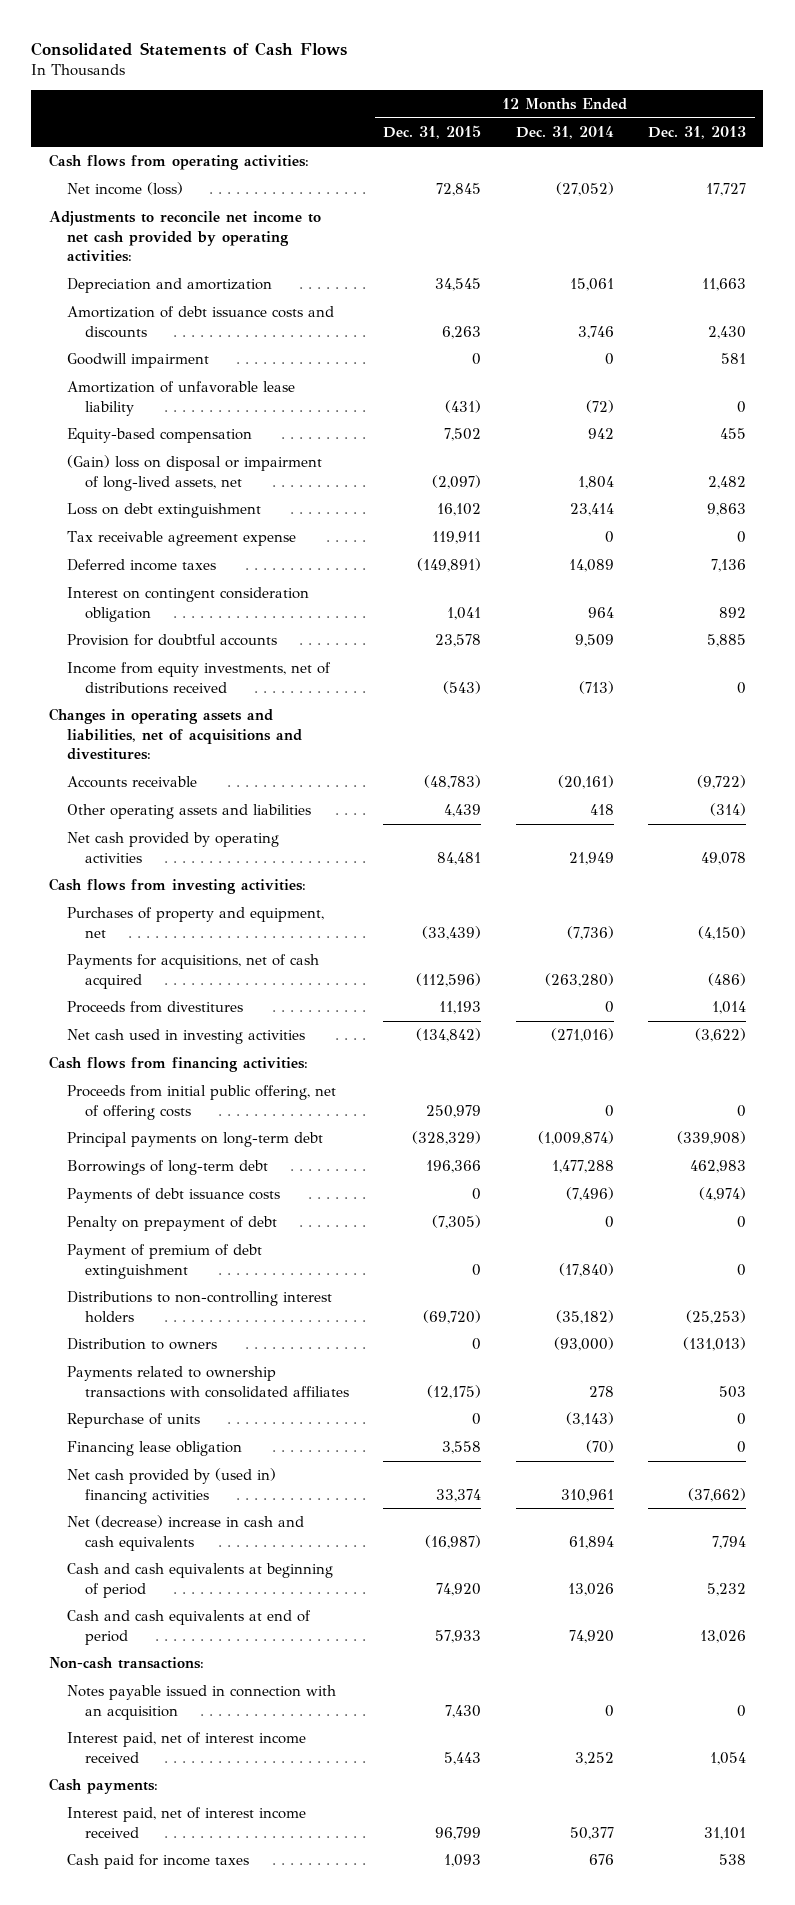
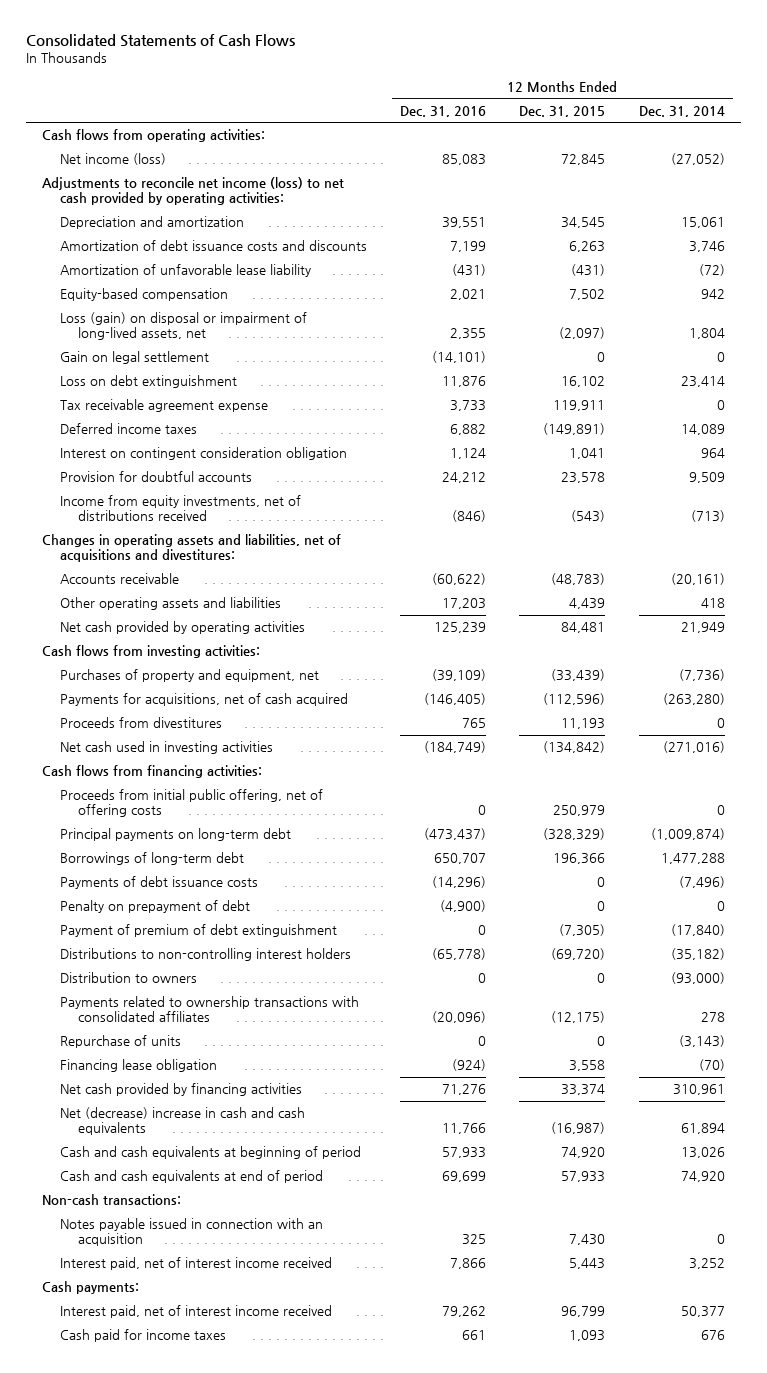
- | 12 Months Ended Dec. 31, 2015 | 12 Months Ended Dec. 31, 2014 | 12 Months Ended Dec. 31, 2013
+ | 12 Months Ended Dec. 31, 2016 | 12 Months Ended Dec. 31, 2015 | 12 Months Ended Dec. 31, 2014
- Adjustments to reconcile net income to net cash provided by operating activities:
+ Adjustments to reconcile net income (loss) to net cash provided by operating activities:
- Goodwill impairment | 0 | 0 | 581
- (Gain) loss on disposal or impairment of long-lived assets, net | (2,097) | 1,804 | 2,482
+ Loss (gain) on disposal or impairment of long-lived assets, net | 2,355 | (2,097) | 1,804
+ Gain on legal settlement | (14,101) | 0 | 0
- Penalty on prepayment of debt | (7,305) | 0 | 0
- Payment of premium of debt extinguishment | 0 | (17,840) | 0
+ Penalty on prepayment of debt | (4,900) | 0 | 0
+ Payment of premium of debt extinguishment | 0 | (7,305) | (17,840)
- Net cash provided by (used in) financing activities | 33,374 | 310,961 | (37,662)
+ Net cash provided by financing activities | 71,276 | 33,374 | 310,961

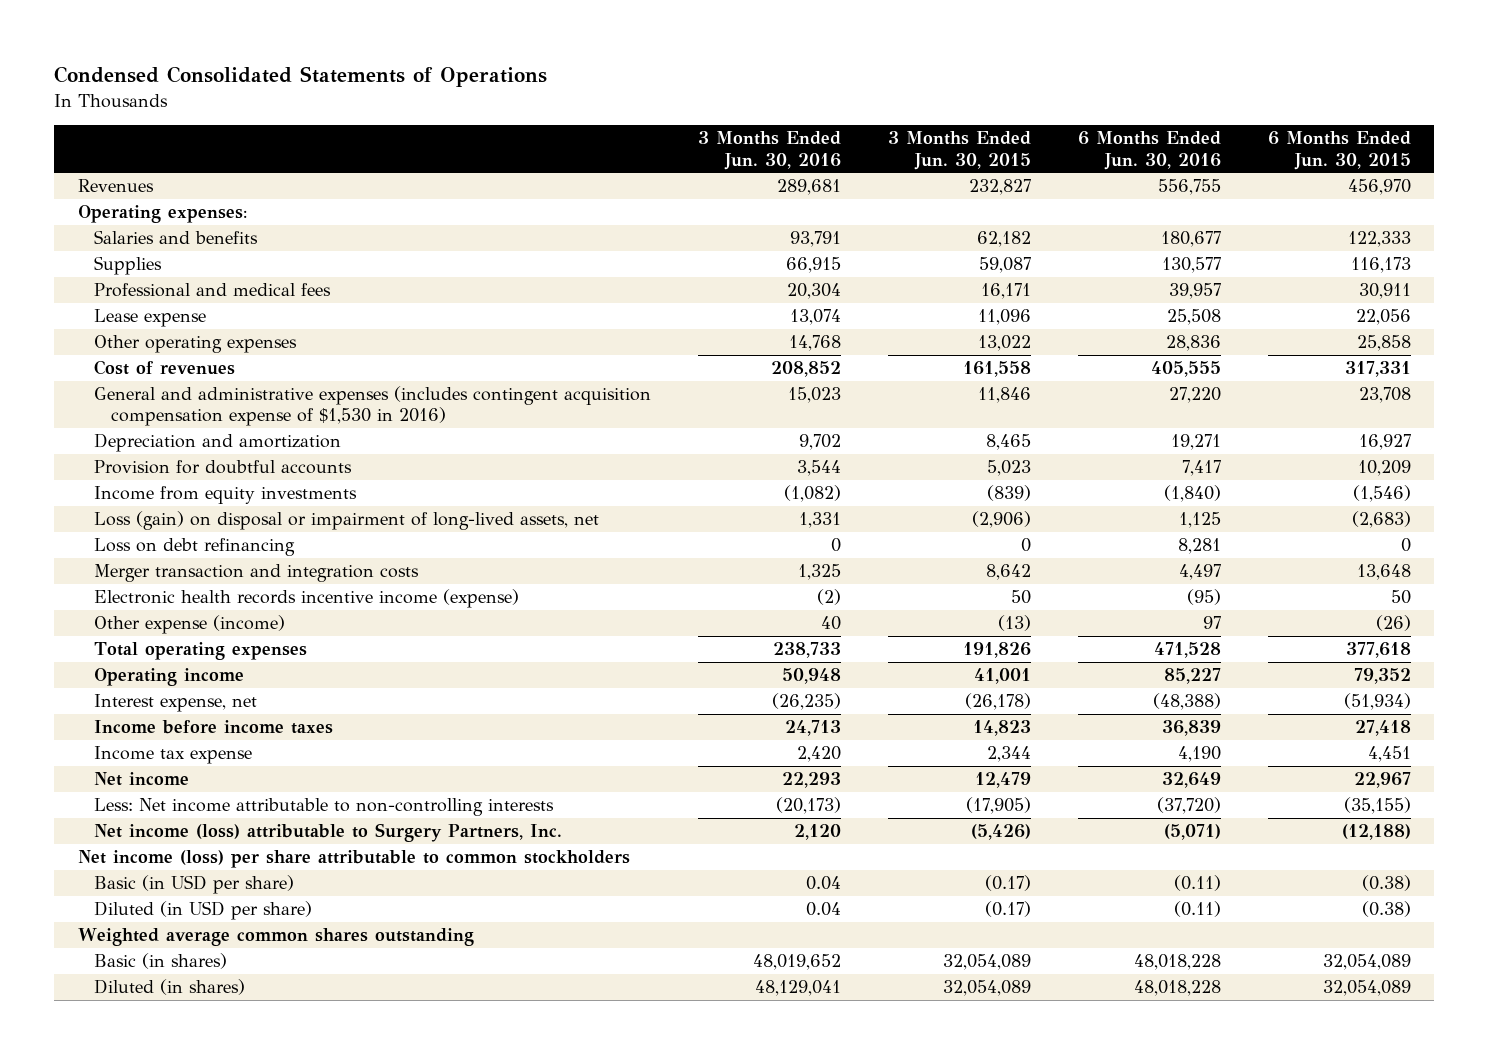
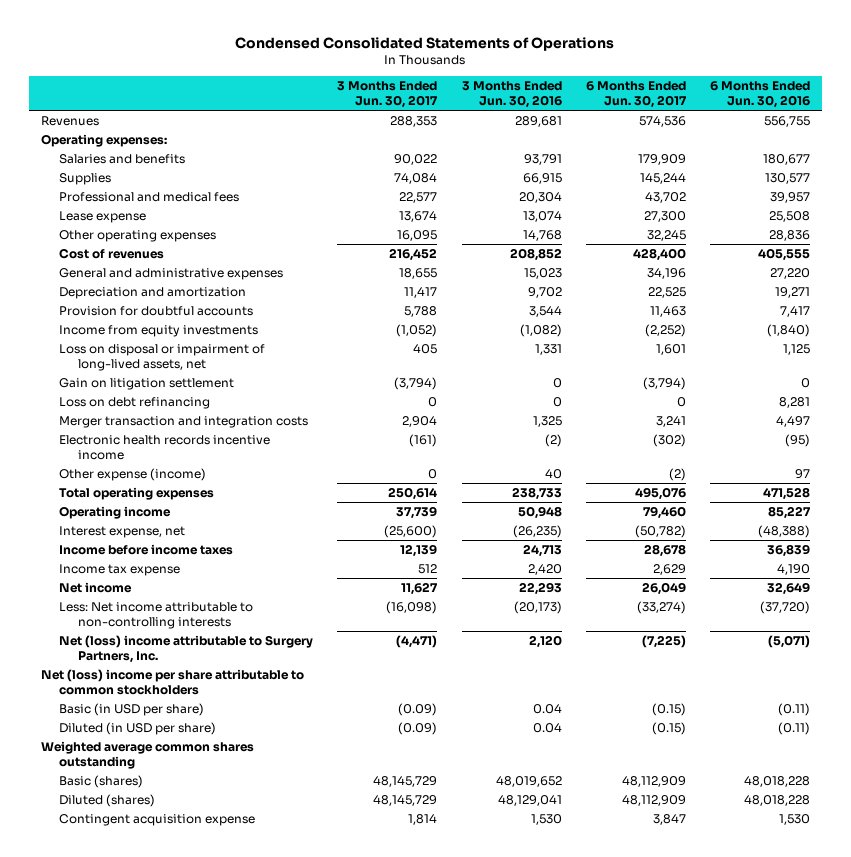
- | 3 Months Ended Jun. 30, 2016 | 3 Months Ended Jun. 30, 2015 | 6 Months Ended Jun. 30, 2016 | 6 Months Ended Jun. 30, 2015
+ | 3 Months Ended Jun. 30, 2017 | 3 Months Ended Jun. 30, 2016 | 6 Months Ended Jun. 30, 2017 | 6 Months Ended Jun. 30, 2016
- General and administrative expenses (includes contingent acquisition compensation expense of $1,530 in 2016) | 15,023 | 11,846 | 27,220 | 23,708
+ General and administrative expenses | 18,655 | 15,023 | 34,196 | 27,220
- Loss (gain) on disposal or impairment of long-lived assets, net | 1,331 | (2,906) | 1,125 | (2,683)
+ Loss on disposal or impairment of long-lived assets, net | 405 | 1,331 | 1,601 | 1,125
+ Gain on litigation settlement | (3,794) | 0 | (3,794) | 0
- Electronic health records incentive income (expense) | (2) | 50 | (95) | 50
+ Electronic health records incentive income | (161) | (2) | (302) | (95)
- Net income (loss) attributable to Surgery Partners, Inc. | 2,120 | (5,426) | (5,071) | (12,188)
- Net income (loss) per share attributable to common stockholders
+ Net (loss) income attributable to Surgery Partners, Inc. | (4,471) | 2,120 | (7,225) | (5,071)
+ Net (loss) income per share attributable to common stockholders
- Basic (in shares) | 48,019,652 | 32,054,089 | 48,018,228 | 32,054,089
- Diluted (in shares) | 48,129,041 | 32,054,089 | 48,018,228 | 32,054,089
+ Basic (shares) | 48,145,729 | 48,019,652 | 48,112,909 | 48,018,228
+ Diluted (shares) | 48,145,729 | 48,129,041 | 48,112,909 | 48,018,228
+ Contingent acquisition expense | 1,814 | 1,530 | 3,847 | 1,530

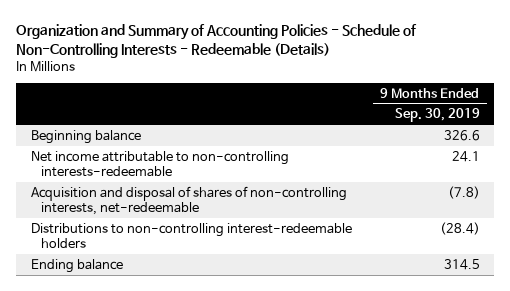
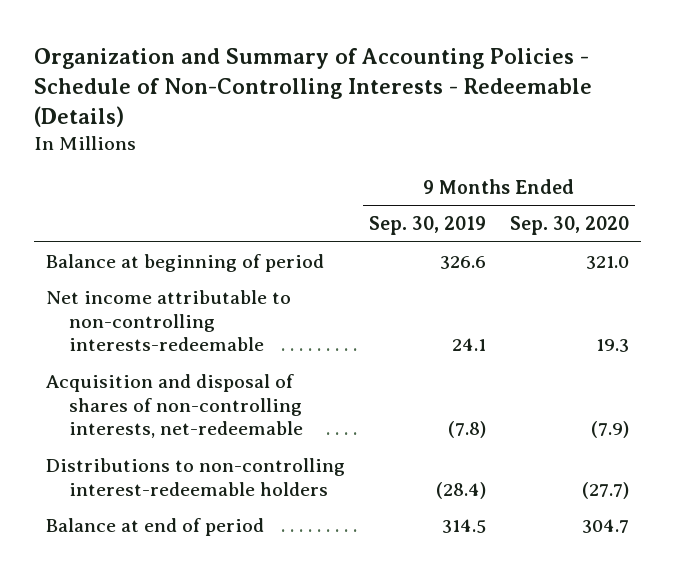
- | 9 Months Ended Sep. 30, 2019
+ | 9 Months Ended Sep. 30, 2019 | 9 Months Ended Sep. 30, 2020
- Beginning balance | 326.6
+ Balance at beginning of period | 326.6 | 321.0
- Ending balance | 314.5
+ Balance at end of period | 314.5 | 304.7

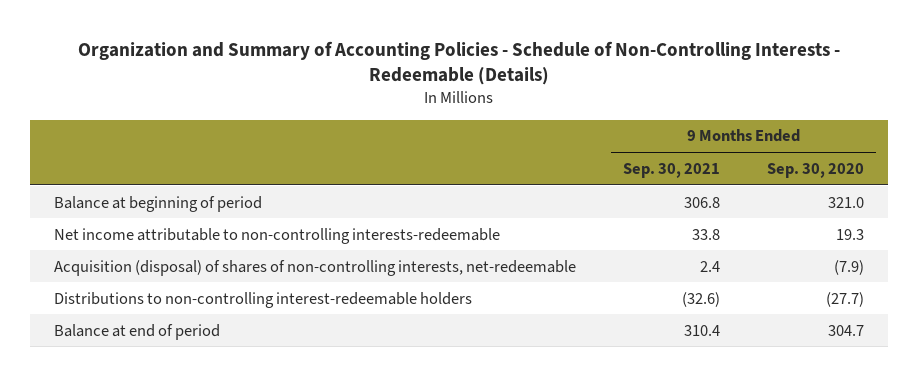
- | 9 Months Ended Sep. 30, 2019 | 9 Months Ended Sep. 30, 2020
+ | 9 Months Ended Sep. 30, 2021 | 9 Months Ended Sep. 30, 2020
- Acquisition and disposal of shares of non-controlling interests, net-redeemable | (7.8) | (7.9)
+ Acquisition (disposal) of shares of non-controlling interests, net-redeemable | 2.4 | (7.9)

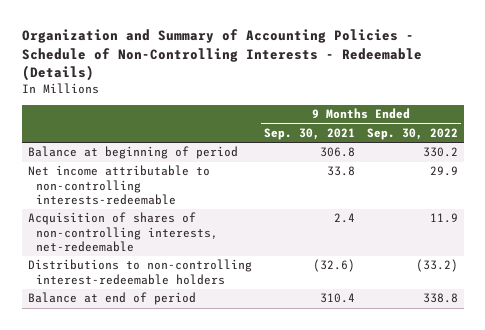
- | 9 Months Ended Sep. 30, 2021 | 9 Months Ended Sep. 30, 2020
+ | 9 Months Ended Sep. 30, 2021 | 9 Months Ended Sep. 30, 2022
- Acquisition (disposal) of shares of non-controlling interests, net-redeemable | 2.4 | (7.9)
+ Acquisition of shares of non-controlling interests, net-redeemable | 2.4 | 11.9

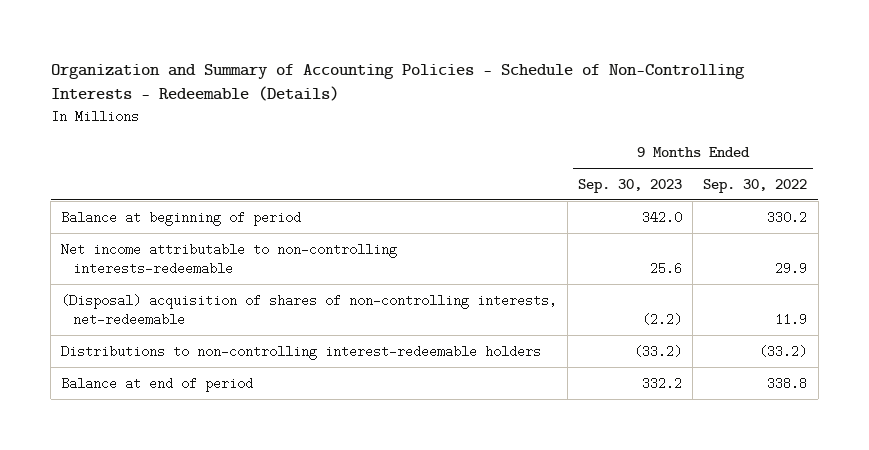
- | 9 Months Ended Sep. 30, 2021 | 9 Months Ended Sep. 30, 2022
+ | 9 Months Ended Sep. 30, 2023 | 9 Months Ended Sep. 30, 2022
- Acquisition of shares of non-controlling interests, net-redeemable | 2.4 | 11.9
+ (Disposal) acquisition of shares of non-controlling interests, net-redeemable | (2.2) | 11.9

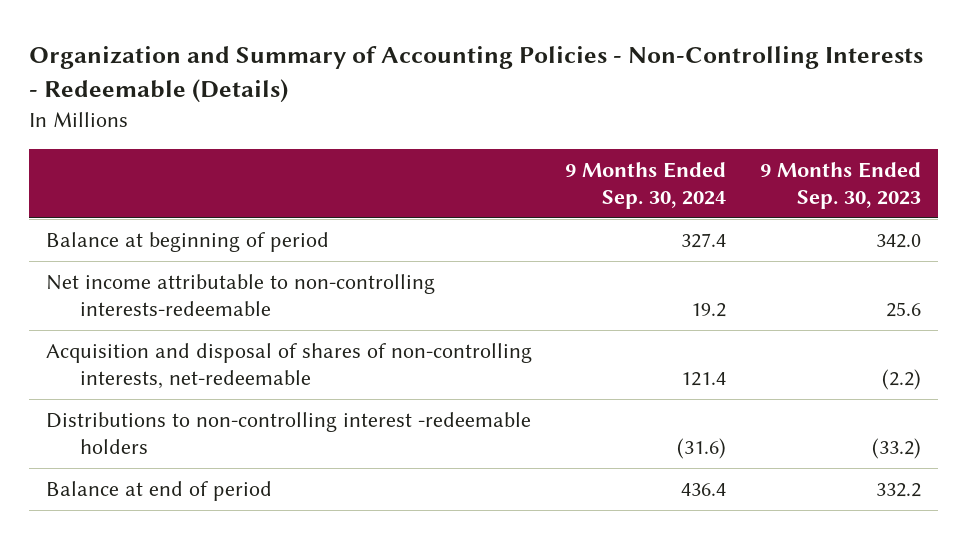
- Organization and Summary of Accounting Policies - Schedule of Non-Controlling Interests - Redeemable (Details)
+ Organization and Summary of Accounting Policies - Non-Controlling Interests - Redeemable (Details)
- | 9 Months Ended Sep. 30, 2023 | 9 Months Ended Sep. 30, 2022
+ | 9 Months Ended Sep. 30, 2024 | 9 Months Ended Sep. 30, 2023
- (Disposal) acquisition of shares of non-controlling interests, net-redeemable | (2.2) | 11.9
- Distributions to non-controlling interest-redeemable holders | (33.2) | (33.2)
+ Acquisition and disposal of shares of non-controlling interests, net-redeemable | 121.4 | (2.2)
+ Distributions to non-controlling interest -redeemable holders | (31.6) | (33.2)

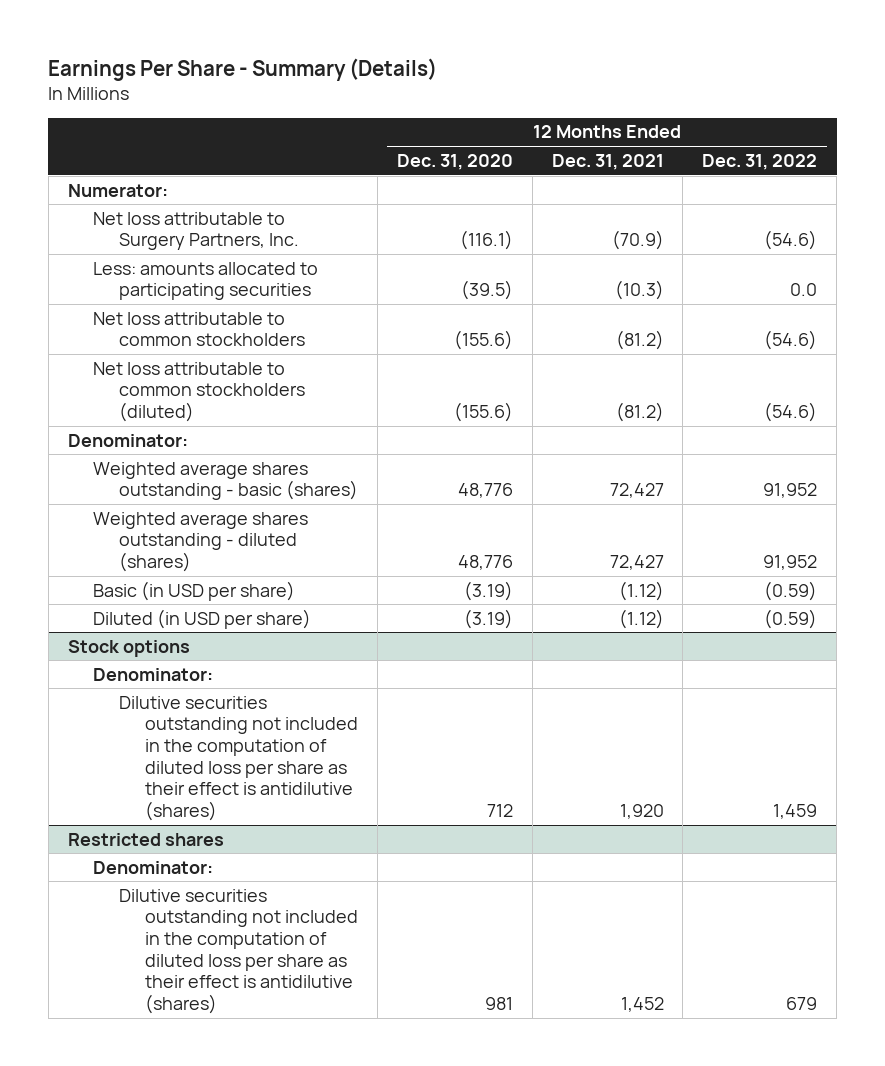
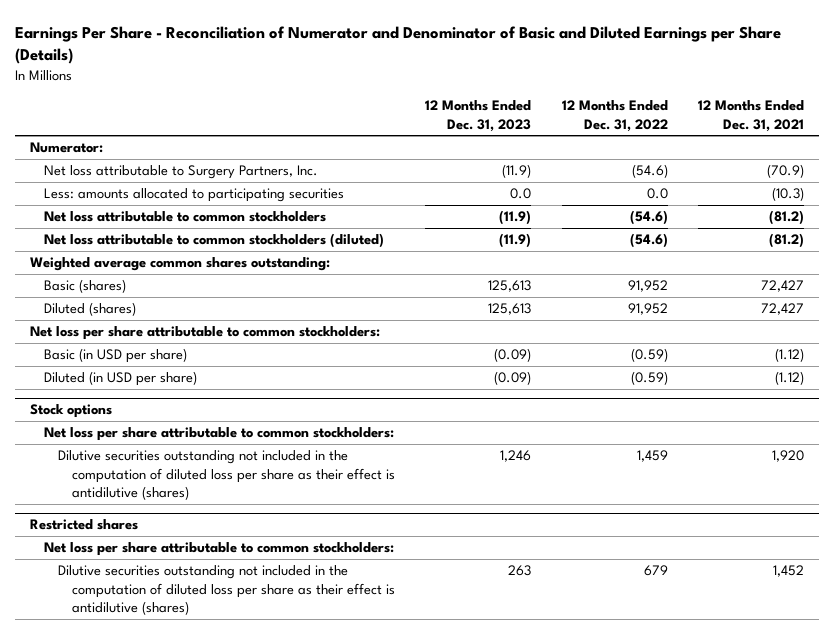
- Earnings Per Share - Summary (Details)
+ Earnings Per Share - Reconciliation of Numerator and Denominator of Basic and Diluted Earnings per Share (Details)
- | 12 Months Ended Dec. 31, 2020 | 12 Months Ended Dec. 31, 2021 | 12 Months Ended Dec. 31, 2022
+ | 12 Months Ended Dec. 31, 2023 | 12 Months Ended Dec. 31, 2022 | 12 Months Ended Dec. 31, 2021
- Denominator:
- Weighted average shares outstanding - basic (shares) | 48,776 | 72,427 | 91,952
- Weighted average shares outstanding - diluted (shares) | 48,776 | 72,427 | 91,952
+ Weighted average common shares outstanding:
+ Basic (shares) | 125,613 | 91,952 | 72,427
+ Diluted (shares) | 125,613 | 91,952 | 72,427
+ Net loss per share attributable to common stockholders:
@ Stock options
- Denominator:
+ Net loss per share attributable to common stockholders:
@ Restricted shares
- Denominator:
+ Net loss per share attributable to common stockholders:

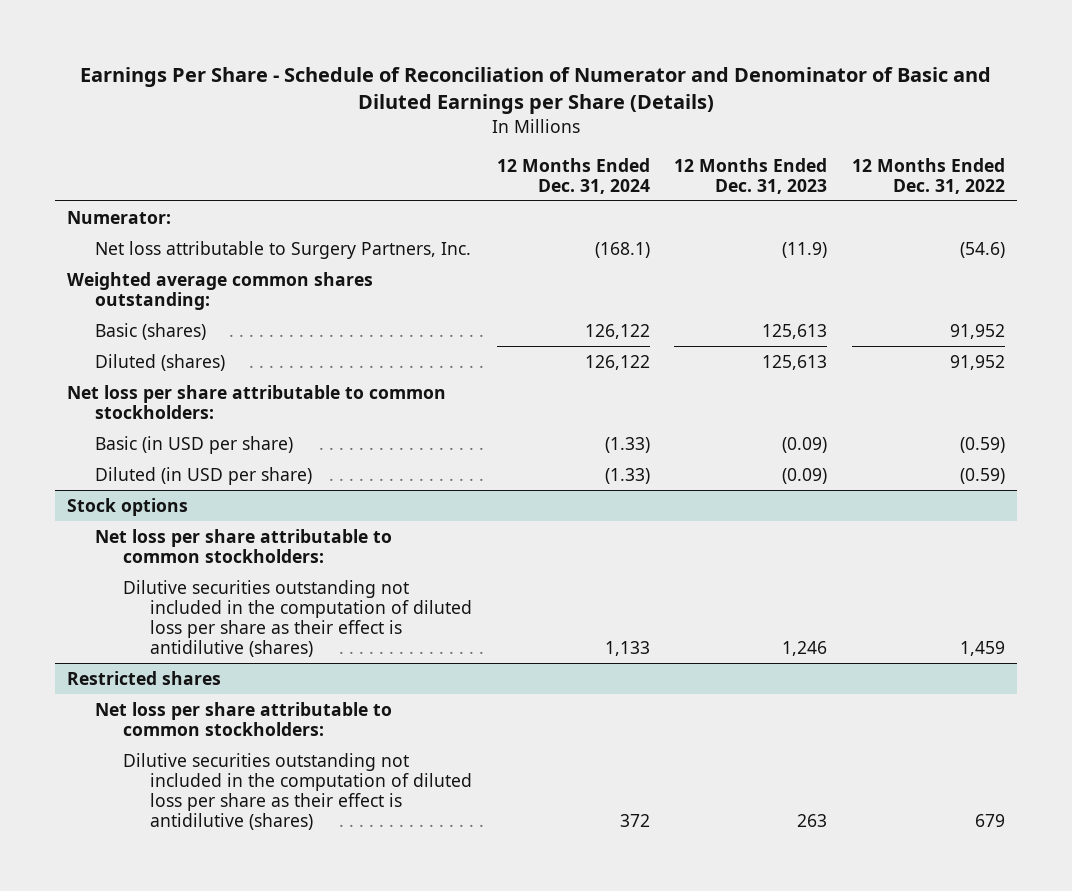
- Earnings Per Share - Reconciliation of Numerator and Denominator of Basic and Diluted Earnings per Share (Details)
+ Earnings Per Share - Schedule of Reconciliation of Numerator and Denominator of Basic and Diluted Earnings per Share (Details)
- | 12 Months Ended Dec. 31, 2023 | 12 Months Ended Dec. 31, 2022 | 12 Months Ended Dec. 31, 2021
+ | 12 Months Ended Dec. 31, 2024 | 12 Months Ended Dec. 31, 2023 | 12 Months Ended Dec. 31, 2022
- Less: amounts allocated to participating securities | 0.0 | 0.0 | (10.3)
- Net loss attributable to common stockholders | (11.9) | (54.6) | (81.2)
- Net loss attributable to common stockholders (diluted) | (11.9) | (54.6) | (81.2)

